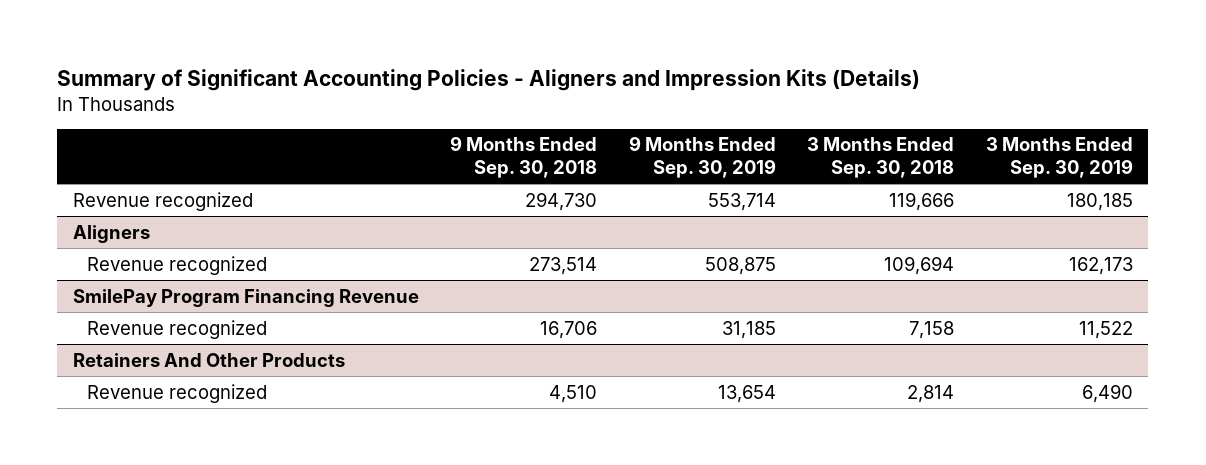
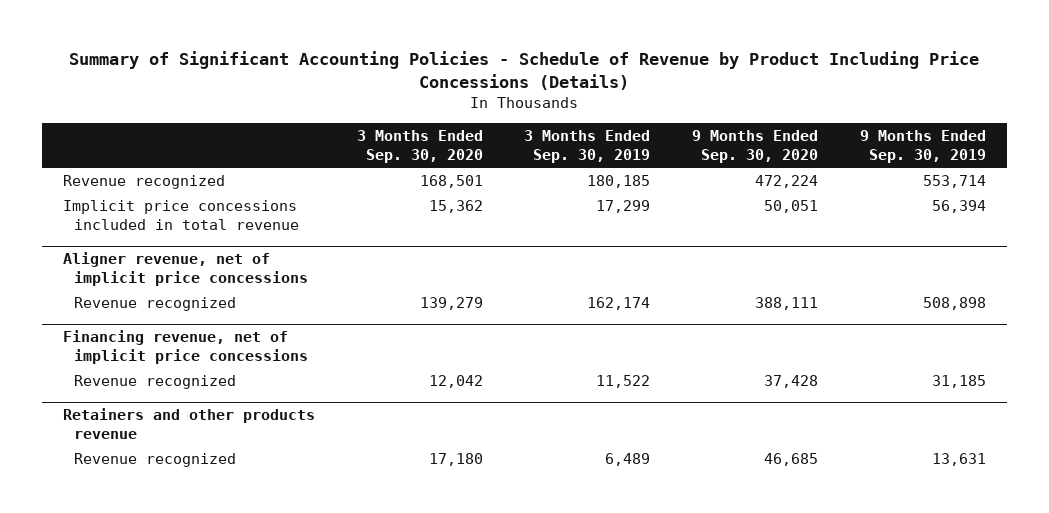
- Summary of Significant Accounting Policies - Aligners and Impression Kits (Details)
+ Summary of Significant Accounting Policies - Schedule of Revenue by Product Including Price Concessions (Details)
- | 9 Months Ended Sep. 30, 2018 | 9 Months Ended Sep. 30, 2019 | 3 Months Ended Sep. 30, 2018 | 3 Months Ended Sep. 30, 2019
+ | 3 Months Ended Sep. 30, 2020 | 3 Months Ended Sep. 30, 2019 | 9 Months Ended Sep. 30, 2020 | 9 Months Ended Sep. 30, 2019
- Aligners
- Revenue recognized | 273,514 | 508,875 | 109,694 | 162,173
- SmilePay Program Financing Revenue
+ Implicit price concessions included in total revenue | 15,362 | 17,299 | 50,051 | 56,394
+ Aligner revenue, net of implicit price concessions
+ Revenue recognized | 139,279 | 162,174 | 388,111 | 508,898
+ Financing revenue, net of implicit price concessions
- Retainers And Other Products
- Revenue recognized | 4,510 | 13,654 | 2,814 | 6,490
+ Retainers and other products revenue
+ Revenue recognized | 17,180 | 6,489 | 46,685 | 13,631

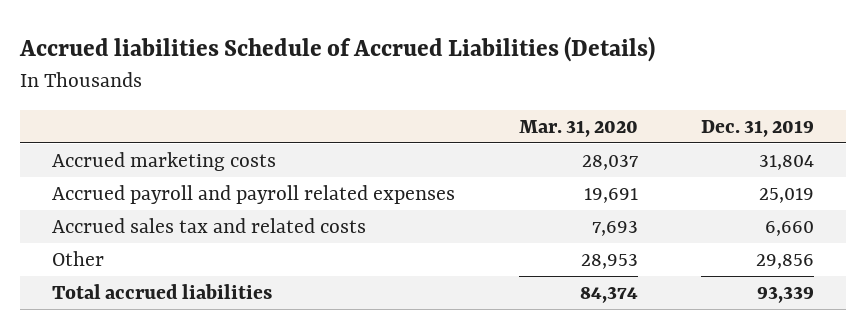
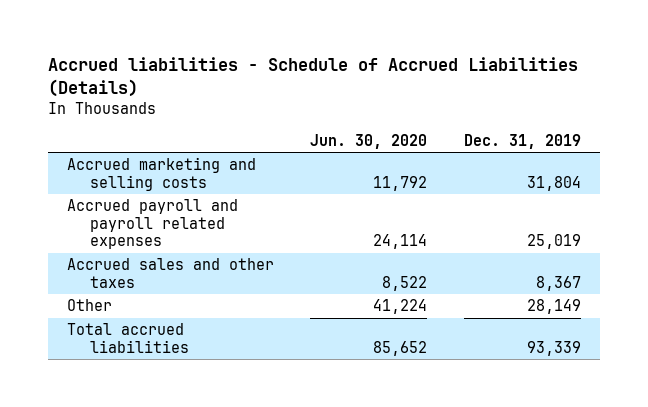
- Accrued liabilities Schedule of Accrued Liabilities (Details)
+ Accrued liabilities - Schedule of Accrued Liabilities (Details)
- | Mar. 31, 2020 | Dec. 31, 2019
+ | Jun. 30, 2020 | Dec. 31, 2019
- Accrued marketing costs | 28,037 | 31,804
+ Accrued marketing and selling costs | 11,792 | 31,804
- Accrued sales tax and related costs | 7,693 | 6,660
- Other | 28,953 | 29,856
+ Accrued sales and other taxes | 8,522 | 8,367
+ Other | 41,224 | 28,149

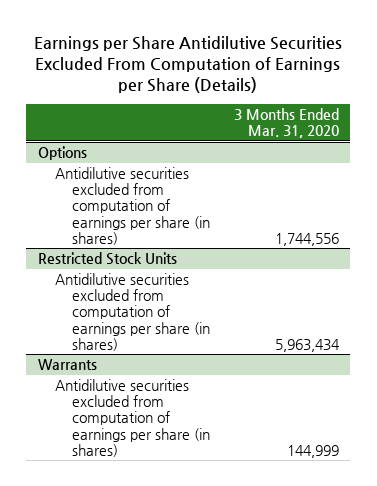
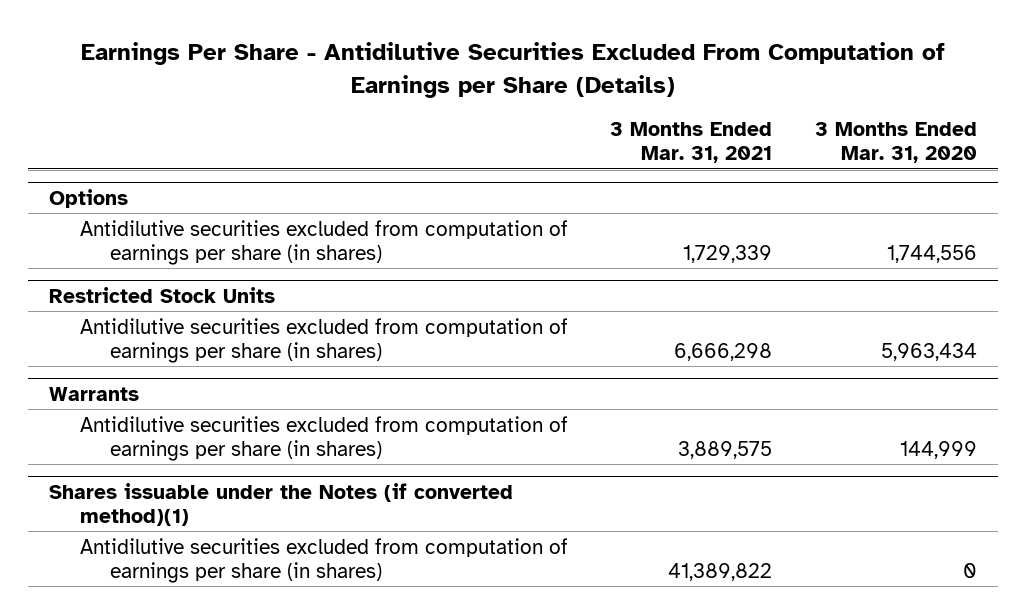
- Earnings per Share Antidilutive Securities Excluded From Computation of Earnings per Share (Details)
+ Earnings Per Share - Antidilutive Securities Excluded From Computation of Earnings per Share (Details)
- | 3 Months Ended Mar. 31, 2020
+ | 3 Months Ended Mar. 31, 2021 | 3 Months Ended Mar. 31, 2020
+ Shares issuable under the Notes (if converted method)(1)
+ Antidilutive securities excluded from computation of earnings per share (in shares) | 41,389,822 | 0

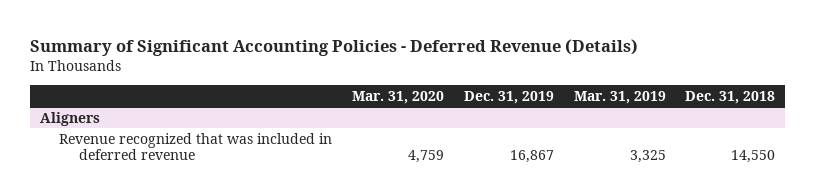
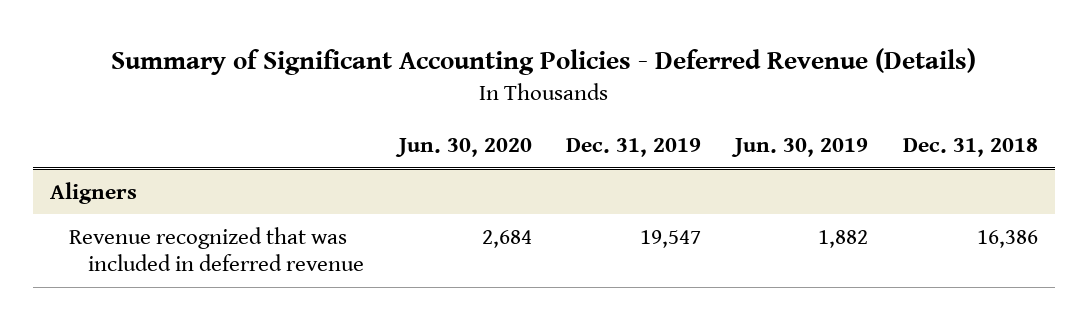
- | Mar. 31, 2020 | Dec. 31, 2019 | Mar. 31, 2019 | Dec. 31, 2018
+ | Jun. 30, 2020 | Dec. 31, 2019 | Jun. 30, 2019 | Dec. 31, 2018
@ Aligners
- Revenue recognized that was included in deferred revenue | 4,759 | 16,867 | 3,325 | 14,550
+ Revenue recognized that was included in deferred revenue | 2,684 | 19,547 | 1,882 | 16,386

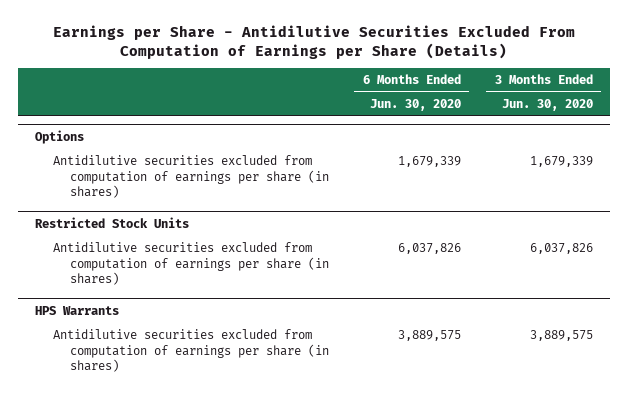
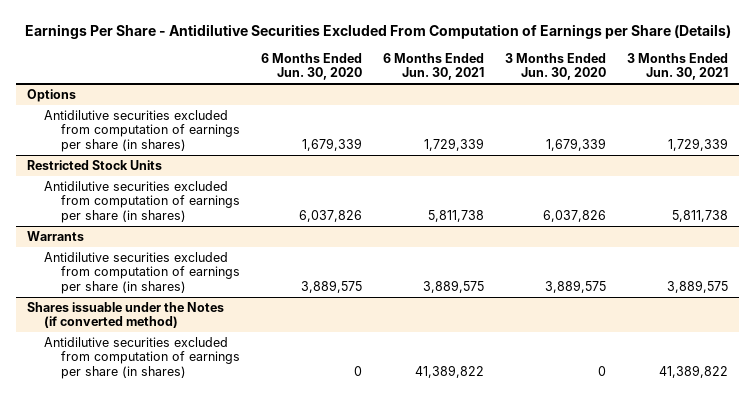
- Earnings per Share - Antidilutive Securities Excluded From Computation of Earnings per Share (Details)
+ Earnings Per Share - Antidilutive Securities Excluded From Computation of Earnings per Share (Details)
- | 6 Months Ended Jun. 30, 2020 | 3 Months Ended Jun. 30, 2020
+ | 6 Months Ended Jun. 30, 2020 | 6 Months Ended Jun. 30, 2021 | 3 Months Ended Jun. 30, 2020 | 3 Months Ended Jun. 30, 2021
- HPS Warrants
+ Warrants
+ Shares issuable under the Notes (if converted method)
+ Antidilutive securities excluded from computation of earnings per share (in shares) | 0 | 41,389,822 | 0 | 41,389,822

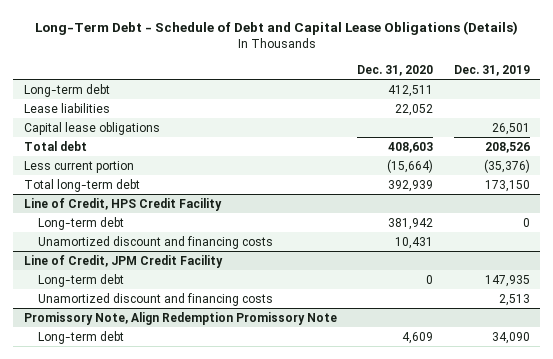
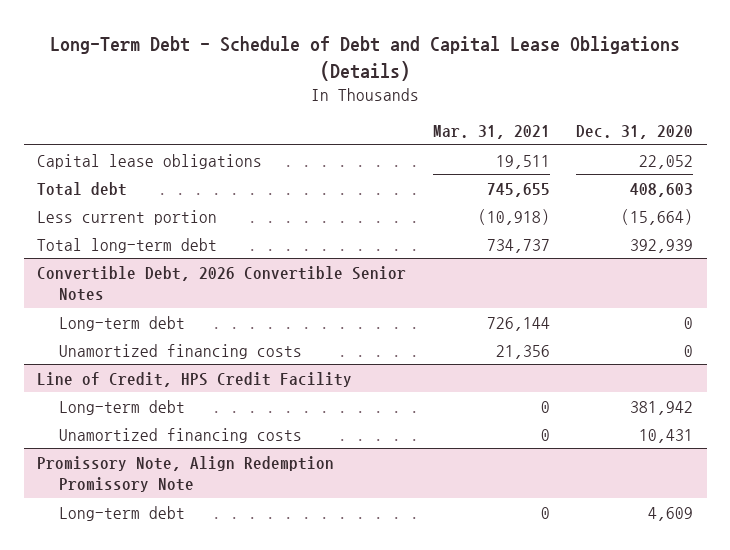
- | Dec. 31, 2020 | Dec. 31, 2019
+ | Mar. 31, 2021 | Dec. 31, 2020
- Long-term debt | 412,511 |
- Lease liabilities | 22,052 |
- Capital lease obligations | | 26,501
+ Capital lease obligations | 19,511 | 22,052
+ Convertible Debt, 2026 Convertible Senior Notes
+ Long-term debt | 726,144 | 0
+ Unamortized financing costs | 21,356 | 0
@ Line of Credit, HPS Credit Facility
- Unamortized discount and financing costs | 10,431 |
- Line of Credit, JPM Credit Facility
- Long-term debt | 0 | 147,935
- Unamortized discount and financing costs | | 2,513
@ Line of Credit, HPS Credit Facility
+ Unamortized financing costs | 0 | 10,431

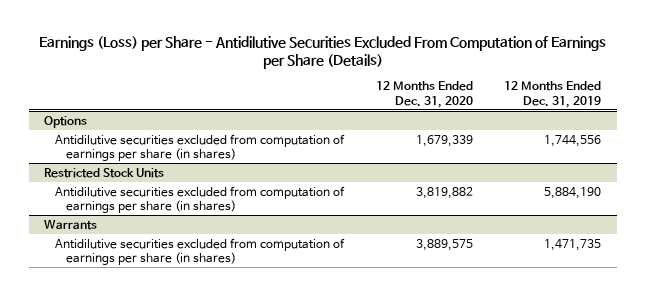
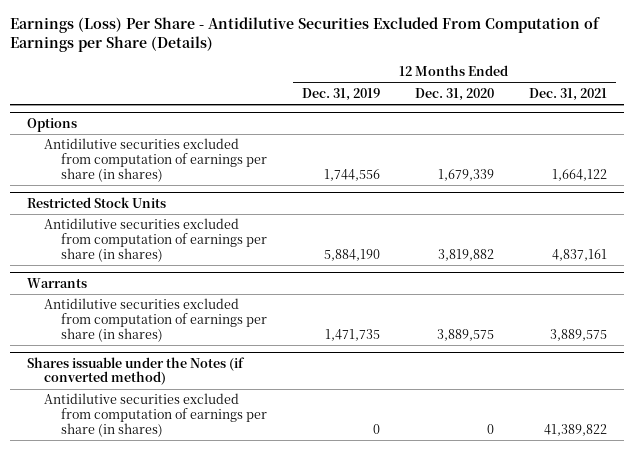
- Earnings (Loss) per Share - Antidilutive Securities Excluded From Computation of Earnings per Share (Details)
+ Earnings (Loss) Per Share - Antidilutive Securities Excluded From Computation of Earnings per Share (Details)
- | 12 Months Ended Dec. 31, 2020 | 12 Months Ended Dec. 31, 2019
+ | 12 Months Ended Dec. 31, 2019 | 12 Months Ended Dec. 31, 2020 | 12 Months Ended Dec. 31, 2021
+ Shares issuable under the Notes (if converted method)
+ Antidilutive securities excluded from computation of earnings per share (in shares) | 0 | 0 | 41,389,822

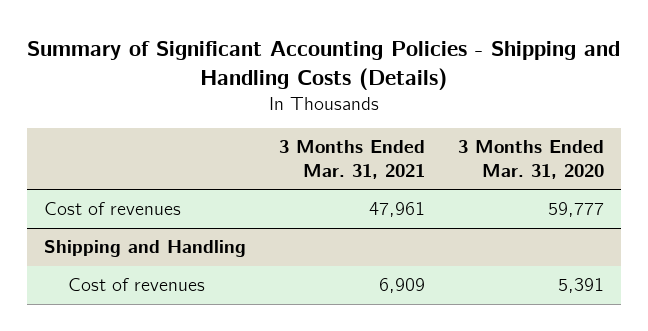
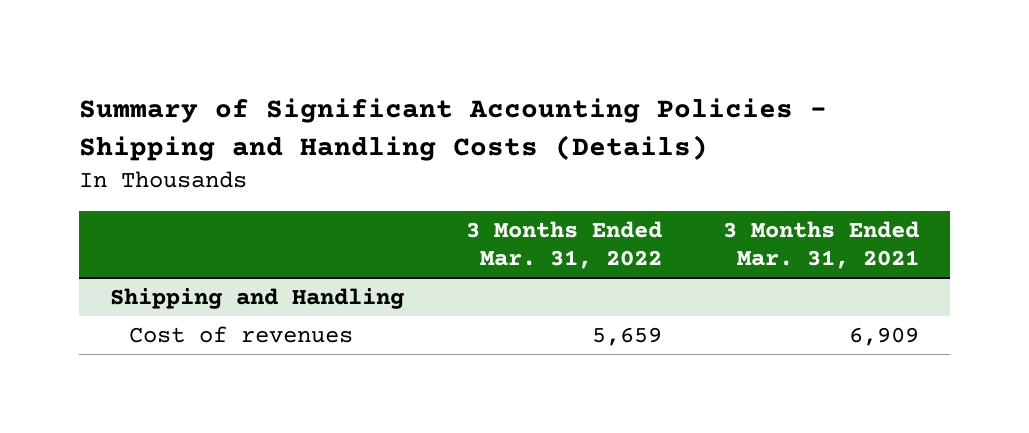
- | 3 Months Ended Mar. 31, 2021 | 3 Months Ended Mar. 31, 2020
+ | 3 Months Ended Mar. 31, 2022 | 3 Months Ended Mar. 31, 2021
- Cost of revenues | 47,961 | 59,777

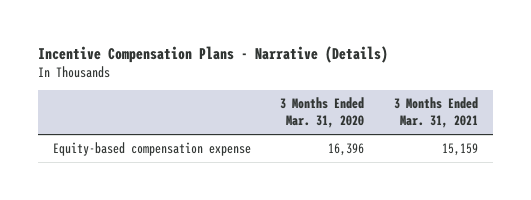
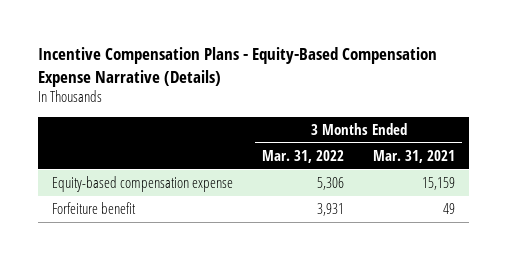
- Incentive Compensation Plans - Narrative (Details)
+ Incentive Compensation Plans - Equity-Based Compensation Expense Narrative (Details)
- | 3 Months Ended Mar. 31, 2020 | 3 Months Ended Mar. 31, 2021
+ | 3 Months Ended Mar. 31, 2022 | 3 Months Ended Mar. 31, 2021
+ Forfeiture benefit | 3,931 | 49

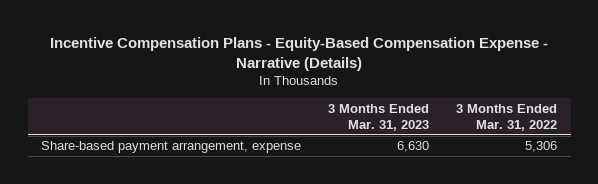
- Incentive Compensation Plans - Equity-Based Compensation Expense Narrative (Details)
+ Incentive Compensation Plans - Equity-Based Compensation Expense - Narrative (Details)
- | 3 Months Ended Mar. 31, 2022 | 3 Months Ended Mar. 31, 2021
+ | 3 Months Ended Mar. 31, 2023 | 3 Months Ended Mar. 31, 2022
- Equity-based compensation expense | 5,306 | 15,159
- Forfeiture benefit | 3,931 | 49
+ Share-based payment arrangement, expense | 6,630 | 5,306

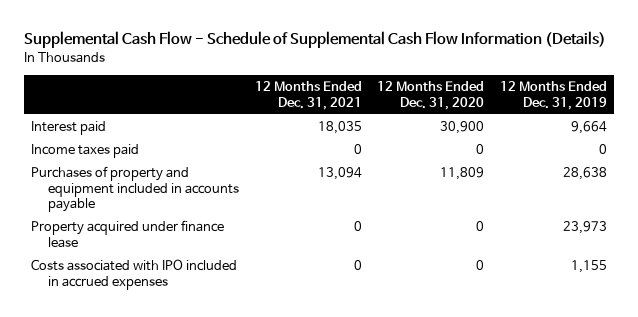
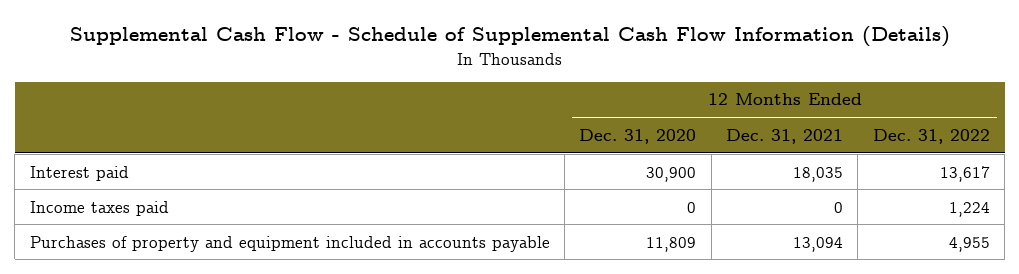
- | 12 Months Ended Dec. 31, 2021 | 12 Months Ended Dec. 31, 2020 | 12 Months Ended Dec. 31, 2019
+ | 12 Months Ended Dec. 31, 2020 | 12 Months Ended Dec. 31, 2021 | 12 Months Ended Dec. 31, 2022
- Property acquired under finance lease | 0 | 0 | 23,973
- Costs associated with IPO included in accrued expenses | 0 | 0 | 1,155

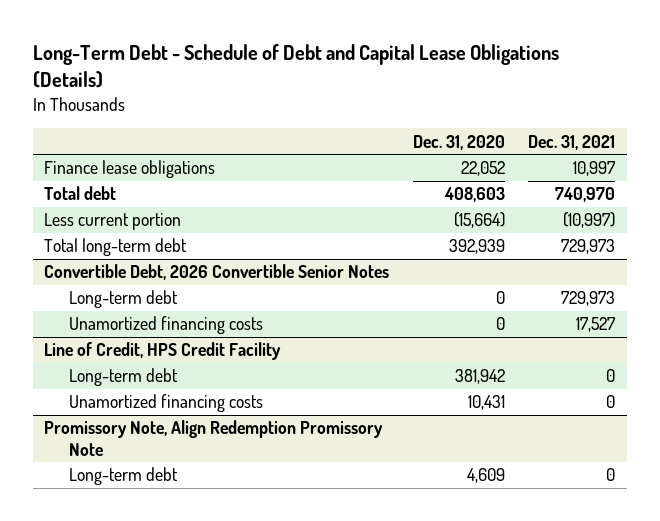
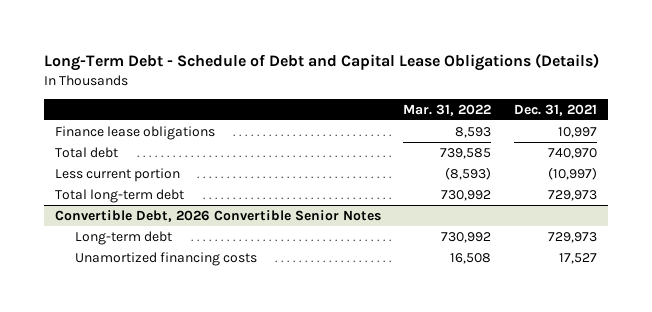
- | Dec. 31, 2020 | Dec. 31, 2021
+ | Mar. 31, 2022 | Dec. 31, 2021
- Line of Credit, HPS Credit Facility
- Long-term debt | 381,942 | 0
- Unamortized financing costs | 10,431 | 0
- Promissory Note, Align Redemption Promissory Note
- Long-term debt | 4,609 | 0

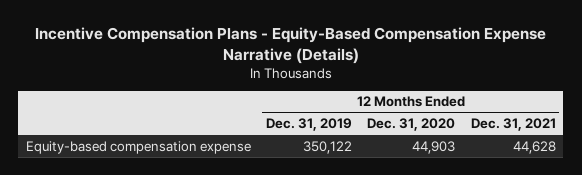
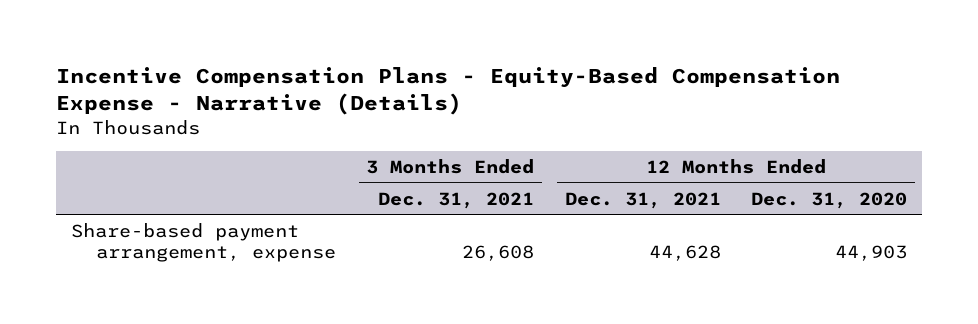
- Incentive Compensation Plans - Equity-Based Compensation Expense Narrative (Details)
+ Incentive Compensation Plans - Equity-Based Compensation Expense - Narrative (Details)
- | 12 Months Ended Dec. 31, 2019 | 12 Months Ended Dec. 31, 2020 | 12 Months Ended Dec. 31, 2021
+ | 3 Months Ended Dec. 31, 2021 | 12 Months Ended Dec. 31, 2021 | 12 Months Ended Dec. 31, 2020
- Equity-based compensation expense | 350,122 | 44,903 | 44,628
+ Share-based payment arrangement, expense | 26,608 | 44,628 | 44,903

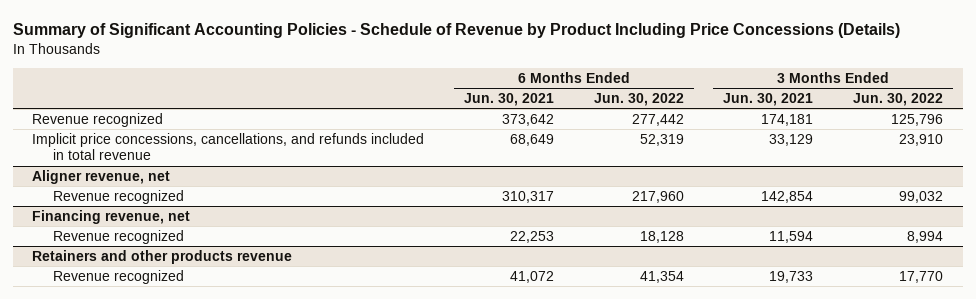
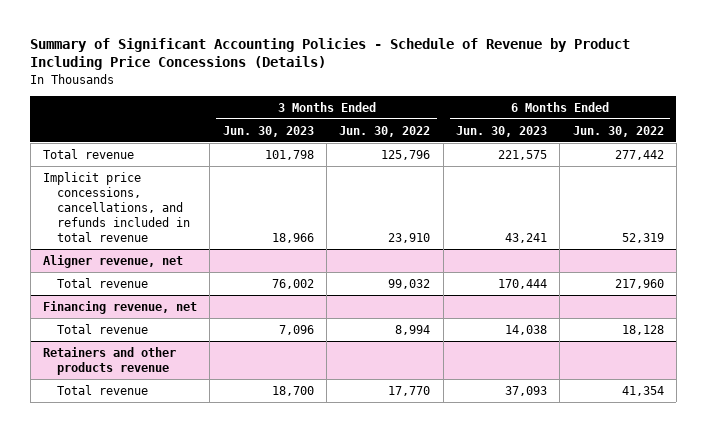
- | 6 Months Ended Jun. 30, 2021 | 6 Months Ended Jun. 30, 2022 | 3 Months Ended Jun. 30, 2021 | 3 Months Ended Jun. 30, 2022
+ | 3 Months Ended Jun. 30, 2023 | 3 Months Ended Jun. 30, 2022 | 6 Months Ended Jun. 30, 2023 | 6 Months Ended Jun. 30, 2022
- Revenue recognized | 373,642 | 277,442 | 174,181 | 125,796
+ Total revenue | 101,798 | 125,796 | 221,575 | 277,442
@ Aligner revenue, net
- Revenue recognized | 310,317 | 217,960 | 142,854 | 99,032
+ Total revenue | 76,002 | 99,032 | 170,444 | 217,960
@ Financing revenue, net
- Revenue recognized | 22,253 | 18,128 | 11,594 | 8,994
+ Total revenue | 7,096 | 8,994 | 14,038 | 18,128
@ Retainers and other products revenue
- Revenue recognized | 41,072 | 41,354 | 19,733 | 17,770
+ Total revenue | 18,700 | 17,770 | 37,093 | 41,354

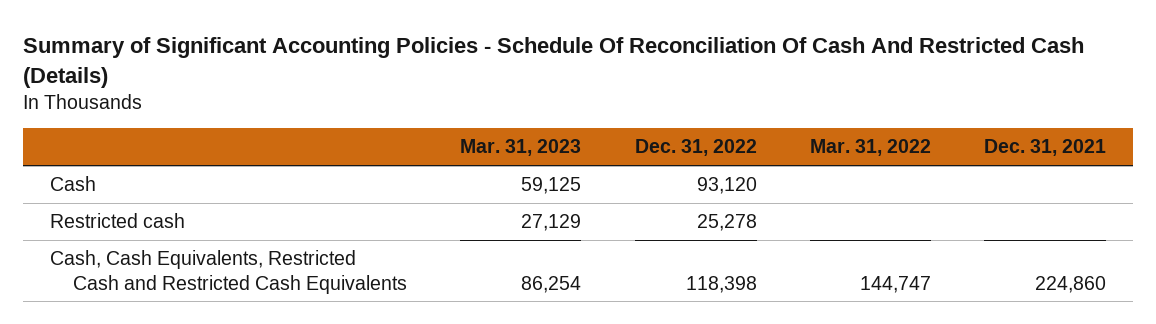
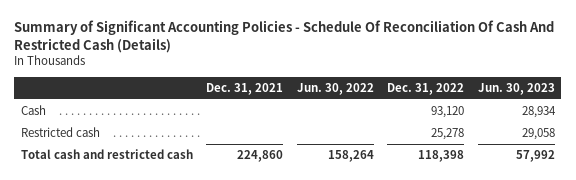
- | Mar. 31, 2023 | Dec. 31, 2022 | Mar. 31, 2022 | Dec. 31, 2021
+ | Dec. 31, 2021 | Jun. 30, 2022 | Dec. 31, 2022 | Jun. 30, 2023
- Cash, Cash Equivalents, Restricted Cash and Restricted Cash Equivalents | 86,254 | 118,398 | 144,747 | 224,860
+ Total cash and restricted cash | 224,860 | 158,264 | 118,398 | 57,992

